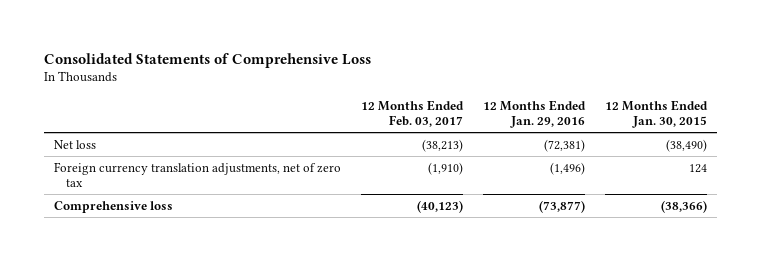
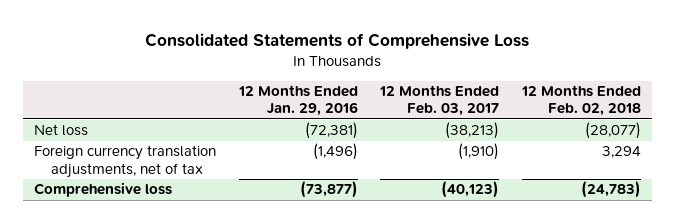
- | 12 Months Ended Feb. 03, 2017 | 12 Months Ended Jan. 29, 2016 | 12 Months Ended Jan. 30, 2015
+ | 12 Months Ended Jan. 29, 2016 | 12 Months Ended Feb. 03, 2017 | 12 Months Ended Feb. 02, 2018
- Foreign currency translation adjustments, net of zero tax | (1,910) | (1,496) | 124
+ Foreign currency translation adjustments, net of tax | (1,496) | (1,910) | 3,294

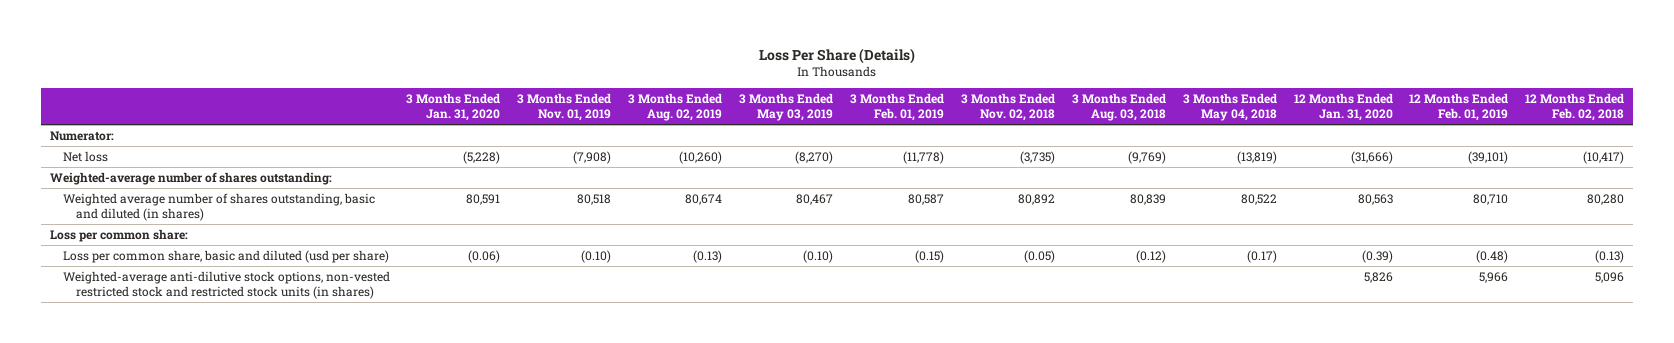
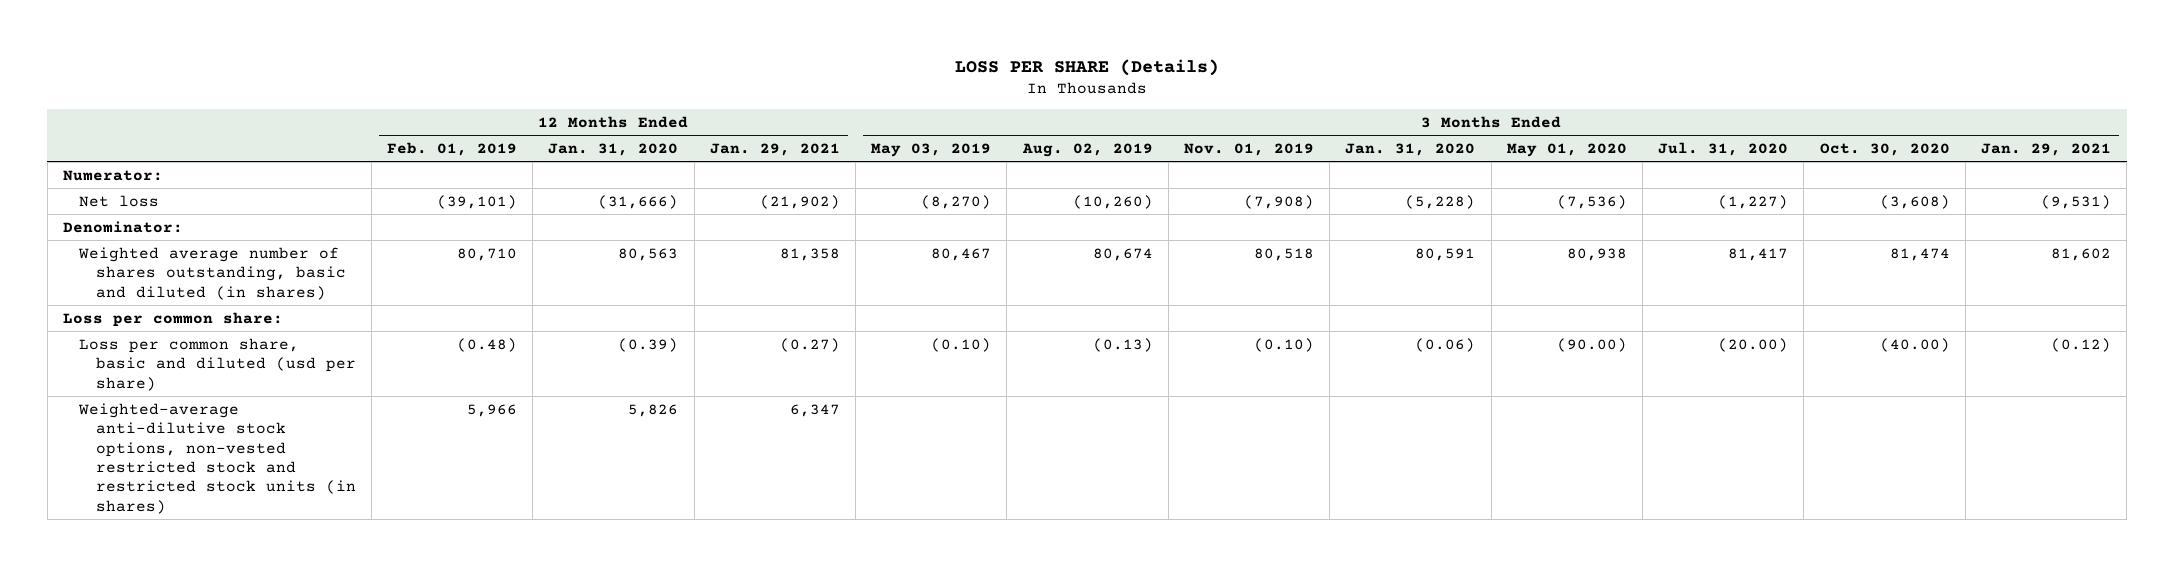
- Loss Per Share (Details)
+ LOSS PER SHARE (Details)
- | 3 Months Ended Jan. 31, 2020 | 3 Months Ended Nov. 01, 2019 | 3 Months Ended Aug. 02, 2019 | 3 Months Ended May 03, 2019 | 3 Months Ended Feb. 01, 2019 | 3 Months Ended Nov. 02, 2018 | 3 Months Ended Aug. 03, 2018 | 3 Months Ended May 04, 2018 | 12 Months Ended Jan. 31, 2020 | 12 Months Ended Feb. 01, 2019 | 12 Months Ended Feb. 02, 2018
+ | 12 Months Ended Feb. 01, 2019 | 12 Months Ended Jan. 31, 2020 | 12 Months Ended Jan. 29, 2021 | 3 Months Ended May 03, 2019 | 3 Months Ended Aug. 02, 2019 | 3 Months Ended Nov. 01, 2019 | 3 Months Ended Jan. 31, 2020 | 3 Months Ended May 01, 2020 | 3 Months Ended Jul. 31, 2020 | 3 Months Ended Oct. 30, 2020 | 3 Months Ended Jan. 29, 2021
- Weighted-average number of shares outstanding:
+ Denominator:

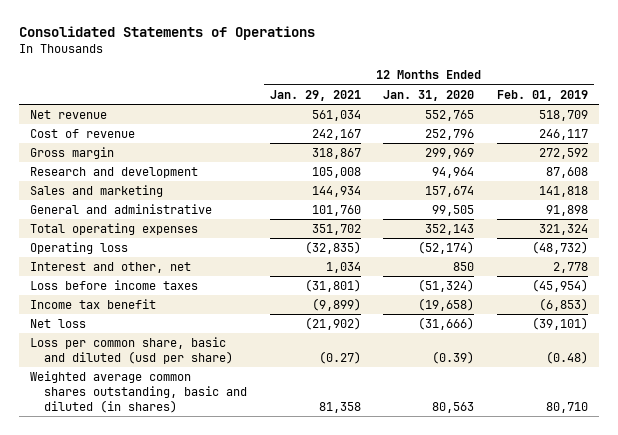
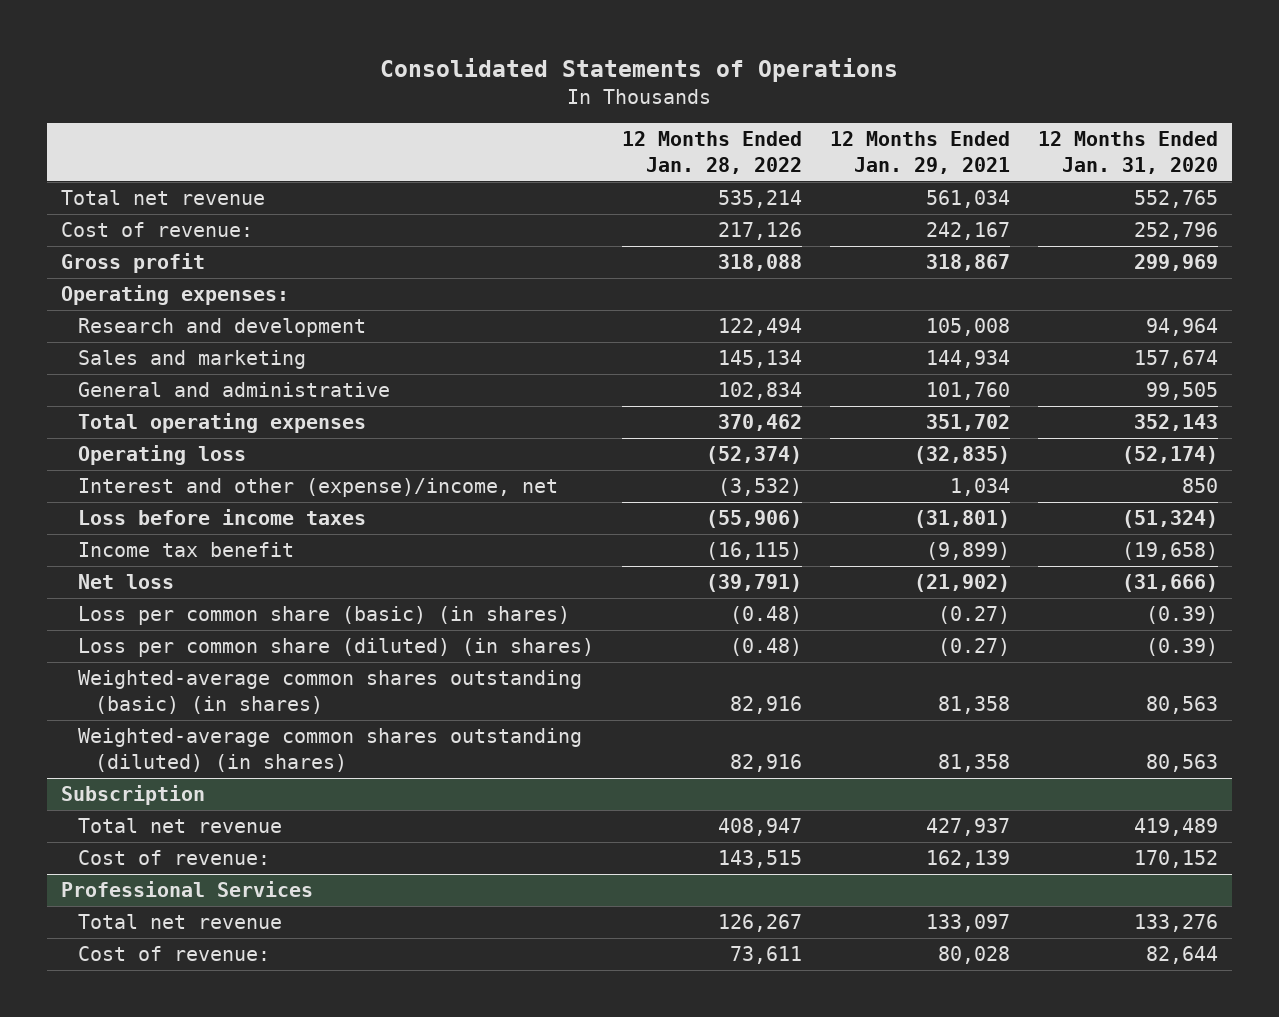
- | 12 Months Ended Jan. 29, 2021 | 12 Months Ended Jan. 31, 2020 | 12 Months Ended Feb. 01, 2019
+ | 12 Months Ended Jan. 28, 2022 | 12 Months Ended Jan. 29, 2021 | 12 Months Ended Jan. 31, 2020
- Net revenue | 561,034 | 552,765 | 518,709
- Cost of revenue | 242,167 | 252,796 | 246,117
- Gross margin | 318,867 | 299,969 | 272,592
+ Total net revenue | 535,214 | 561,034 | 552,765
+ Cost of revenue: | 217,126 | 242,167 | 252,796
+ Gross profit | 318,088 | 318,867 | 299,969
+ Operating expenses:
- Interest and other, net | 1,034 | 850 | 2,778
+ Interest and other (expense)/income, net | (3,532) | 1,034 | 850
- Loss per common share, basic and diluted (usd per share) | (0.27) | (0.39) | (0.48)
- Weighted average common shares outstanding, basic and diluted (in shares) | 81,358 | 80,563 | 80,710
+ Loss per common share (basic) (in shares) | (0.48) | (0.27) | (0.39)
+ Loss per common share (diluted) (in shares) | (0.48) | (0.27) | (0.39)
+ Weighted-average common shares outstanding (basic) (in shares) | 82,916 | 81,358 | 80,563
+ Weighted-average common shares outstanding (diluted) (in shares) | 82,916 | 81,358 | 80,563
+ Subscription
+ Total net revenue | 408,947 | 427,937 | 419,489
+ Cost of revenue: | 143,515 | 162,139 | 170,152
+ Professional Services
+ Total net revenue | 126,267 | 133,097 | 133,276
+ Cost of revenue: | 73,611 | 80,028 | 82,644

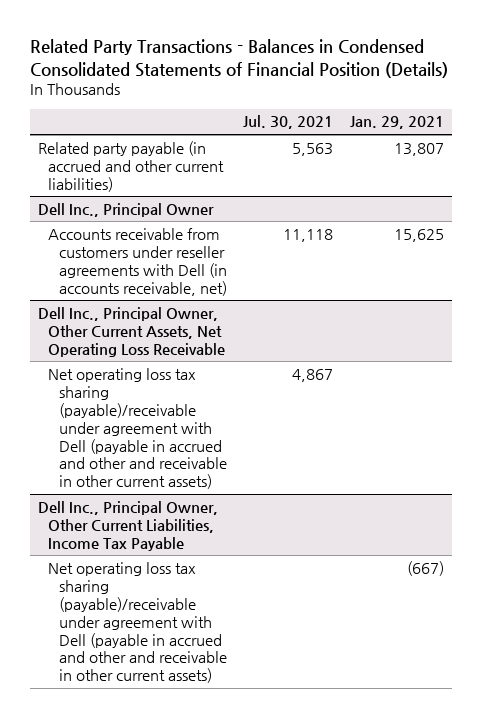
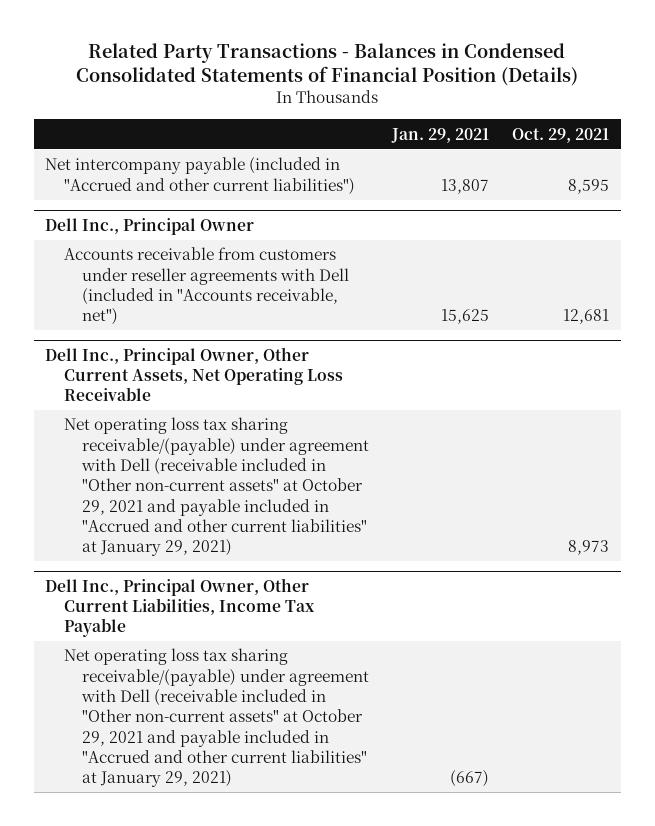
- | Jul. 30, 2021 | Jan. 29, 2021
+ | Jan. 29, 2021 | Oct. 29, 2021
- Related party payable (in accrued and other current liabilities) | 5,563 | 13,807
+ Net intercompany payable (included in "Accrued and other current liabilities") | 13,807 | 8,595
@ Dell Inc., Principal Owner
- Accounts receivable from customers under reseller agreements with Dell (in accounts receivable, net) | 11,118 | 15,625
+ Accounts receivable from customers under reseller agreements with Dell (included in "Accounts receivable, net") | 15,625 | 12,681
@ Dell Inc., Principal Owner, Other Current Assets, Net Operating Loss Receivable
- Net operating loss tax sharing (payable)/receivable under agreement with Dell (payable in accrued and other and receivable in other current assets) | 4,867 |
+ Net operating loss tax sharing receivable/(payable) under agreement with Dell (receivable included in "Other non-current assets" at October 29, 2021 and payable included in "Accrued and other current liabilities" at January 29, 2021) | | 8,973
@ Dell Inc., Principal Owner, Other Current Liabilities, Income Tax Payable
- Net operating loss tax sharing (payable)/receivable under agreement with Dell (payable in accrued and other and receivable in other current assets) | | (667)
+ Net operating loss tax sharing receivable/(payable) under agreement with Dell (receivable included in "Other non-current assets" at October 29, 2021 and payable included in "Accrued and other current liabilities" at January 29, 2021) | (667) |

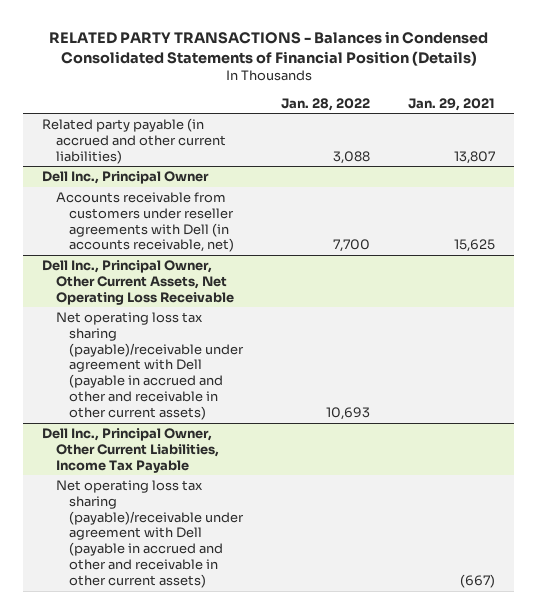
- Related Party Transactions - Balances in Condensed Consolidated Statements of Financial Position (Details)
+ RELATED PARTY TRANSACTIONS - Balances in Condensed Consolidated Statements of Financial Position (Details)
- | Jan. 29, 2021 | Oct. 29, 2021
+ | Jan. 28, 2022 | Jan. 29, 2021
- Net intercompany payable (included in "Accrued and other current liabilities") | 13,807 | 8,595
+ Related party payable (in accrued and other current liabilities) | 3,088 | 13,807
@ Dell Inc., Principal Owner
- Accounts receivable from customers under reseller agreements with Dell (included in "Accounts receivable, net") | 15,625 | 12,681
+ Accounts receivable from customers under reseller agreements with Dell (in accounts receivable, net) | 7,700 | 15,625
@ Dell Inc., Principal Owner, Other Current Assets, Net Operating Loss Receivable
- Net operating loss tax sharing receivable/(payable) under agreement with Dell (receivable included in "Other non-current assets" at October 29, 2021 and payable included in "Accrued and other current liabilities" at January 29, 2021) | | 8,973
+ Net operating loss tax sharing (payable)/receivable under agreement with Dell (payable in accrued and other and receivable in other current assets) | 10,693 |
@ Dell Inc., Principal Owner, Other Current Liabilities, Income Tax Payable
- Net operating loss tax sharing receivable/(payable) under agreement with Dell (receivable included in "Other non-current assets" at October 29, 2021 and payable included in "Accrued and other current liabilities" at January 29, 2021) | (667) |
+ Net operating loss tax sharing (payable)/receivable under agreement with Dell (payable in accrued and other and receivable in other current assets) | | (667)

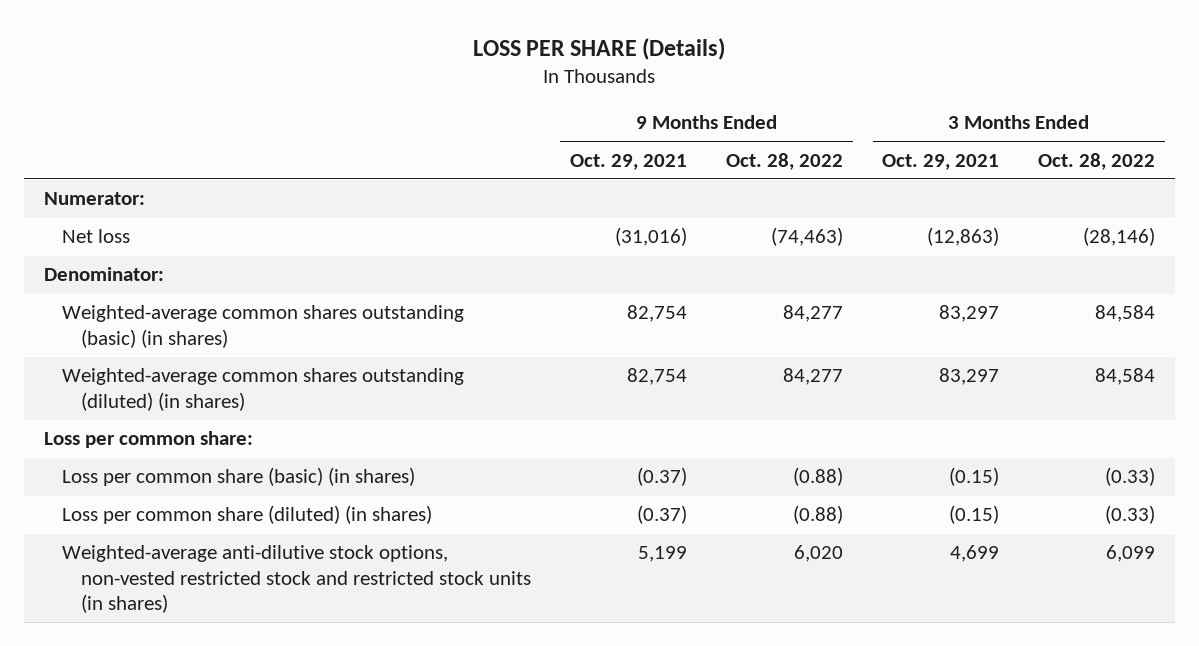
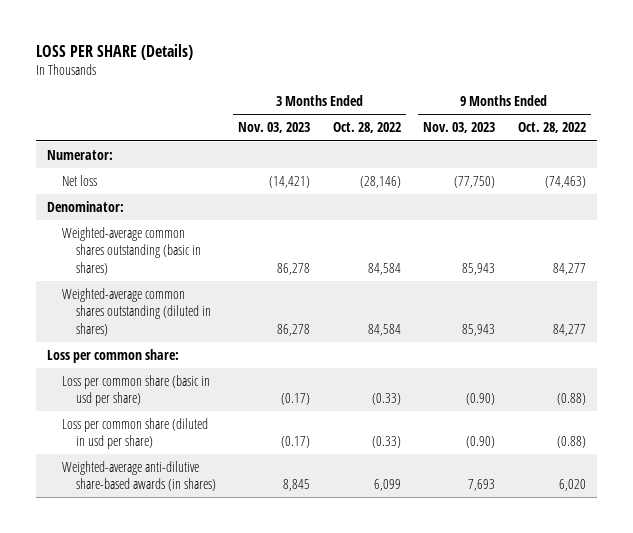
- | 9 Months Ended Oct. 29, 2021 | 9 Months Ended Oct. 28, 2022 | 3 Months Ended Oct. 29, 2021 | 3 Months Ended Oct. 28, 2022
+ | 3 Months Ended Nov. 03, 2023 | 3 Months Ended Oct. 28, 2022 | 9 Months Ended Nov. 03, 2023 | 9 Months Ended Oct. 28, 2022
- Weighted-average common shares outstanding (basic) (in shares) | 82,754 | 84,277 | 83,297 | 84,584
- Weighted-average common shares outstanding (diluted) (in shares) | 82,754 | 84,277 | 83,297 | 84,584
+ Weighted-average common shares outstanding (basic in shares) | 86,278 | 84,584 | 85,943 | 84,277
+ Weighted-average common shares outstanding (diluted in shares) | 86,278 | 84,584 | 85,943 | 84,277
- Loss per common share (basic) (in shares) | (0.37) | (0.88) | (0.15) | (0.33)
- Loss per common share (diluted) (in shares) | (0.37) | (0.88) | (0.15) | (0.33)
- Weighted-average anti-dilutive stock options, non-vested restricted stock and restricted stock units (in shares) | 5,199 | 6,020 | 4,699 | 6,099
+ Loss per common share (basic in usd per share) | (0.17) | (0.33) | (0.90) | (0.88)
+ Loss per common share (diluted in usd per share) | (0.17) | (0.33) | (0.90) | (0.88)
+ Weighted-average anti-dilutive share-based awards (in shares) | 8,845 | 6,099 | 7,693 | 6,020

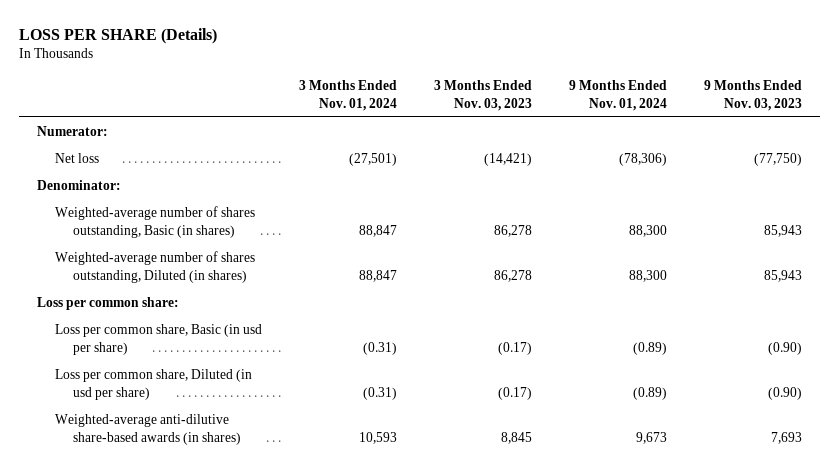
- | 3 Months Ended Nov. 03, 2023 | 3 Months Ended Oct. 28, 2022 | 9 Months Ended Nov. 03, 2023 | 9 Months Ended Oct. 28, 2022
+ | 3 Months Ended Nov. 01, 2024 | 3 Months Ended Nov. 03, 2023 | 9 Months Ended Nov. 01, 2024 | 9 Months Ended Nov. 03, 2023
- Weighted-average common shares outstanding (basic in shares) | 86,278 | 84,584 | 85,943 | 84,277
- Weighted-average common shares outstanding (diluted in shares) | 86,278 | 84,584 | 85,943 | 84,277
+ Weighted-average number of shares outstanding, Basic (in shares) | 88,847 | 86,278 | 88,300 | 85,943
+ Weighted-average number of shares outstanding, Diluted (in shares) | 88,847 | 86,278 | 88,300 | 85,943
- Loss per common share (basic in usd per share) | (0.17) | (0.33) | (0.90) | (0.88)
- Loss per common share (diluted in usd per share) | (0.17) | (0.33) | (0.90) | (0.88)
+ Loss per common share, Basic (in usd per share) | (0.31) | (0.17) | (0.89) | (0.90)
+ Loss per common share, Diluted (in usd per share) | (0.31) | (0.17) | (0.89) | (0.90)

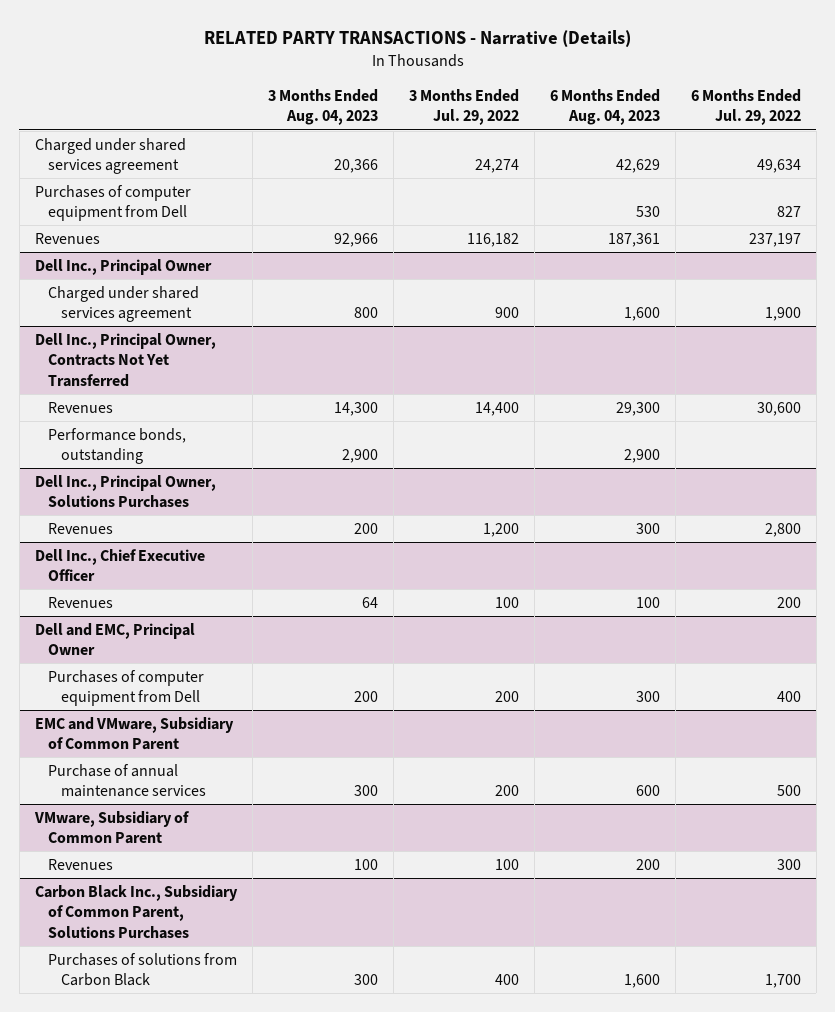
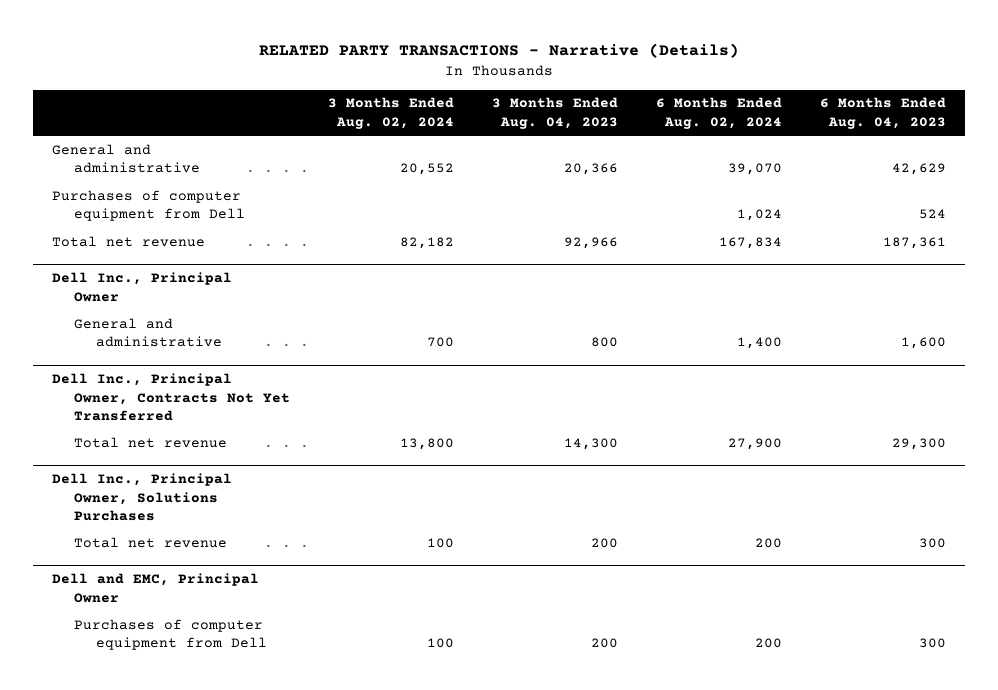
- | 3 Months Ended Aug. 04, 2023 | 3 Months Ended Jul. 29, 2022 | 6 Months Ended Aug. 04, 2023 | 6 Months Ended Jul. 29, 2022
+ | 3 Months Ended Aug. 02, 2024 | 3 Months Ended Aug. 04, 2023 | 6 Months Ended Aug. 02, 2024 | 6 Months Ended Aug. 04, 2023
- Charged under shared services agreement | 20,366 | 24,274 | 42,629 | 49,634
- Purchases of computer equipment from Dell | | | 530 | 827
- Revenues | 92,966 | 116,182 | 187,361 | 237,197
+ General and administrative | 20,552 | 20,366 | 39,070 | 42,629
+ Purchases of computer equipment from Dell | | | 1,024 | 524
+ Total net revenue | 82,182 | 92,966 | 167,834 | 187,361
@ Dell Inc., Principal Owner
- Charged under shared services agreement | 800 | 900 | 1,600 | 1,900
+ General and administrative | 700 | 800 | 1,400 | 1,600
@ Dell Inc., Principal Owner, Contracts Not Yet Transferred
- Revenues | 14,300 | 14,400 | 29,300 | 30,600
- Performance bonds, outstanding | 2,900 | | 2,900 |
+ Total net revenue | 13,800 | 14,300 | 27,900 | 29,300
@ Dell Inc., Principal Owner, Solutions Purchases
- Revenues | 200 | 1,200 | 300 | 2,800
- Dell Inc., Chief Executive Officer
- Revenues | 64 | 100 | 100 | 200
@ Dell Inc., Principal Owner, Solutions Purchases
+ Total net revenue | 100 | 200 | 200 | 300
- EMC and VMware, Subsidiary of Common Parent
- Purchase of annual maintenance services | 300 | 200 | 600 | 500
- VMware, Subsidiary of Common Parent
- Revenues | 100 | 100 | 200 | 300
- Carbon Black Inc., Subsidiary of Common Parent, Solutions Purchases
- Purchases of solutions from Carbon Black | 300 | 400 | 1,600 | 1,700

